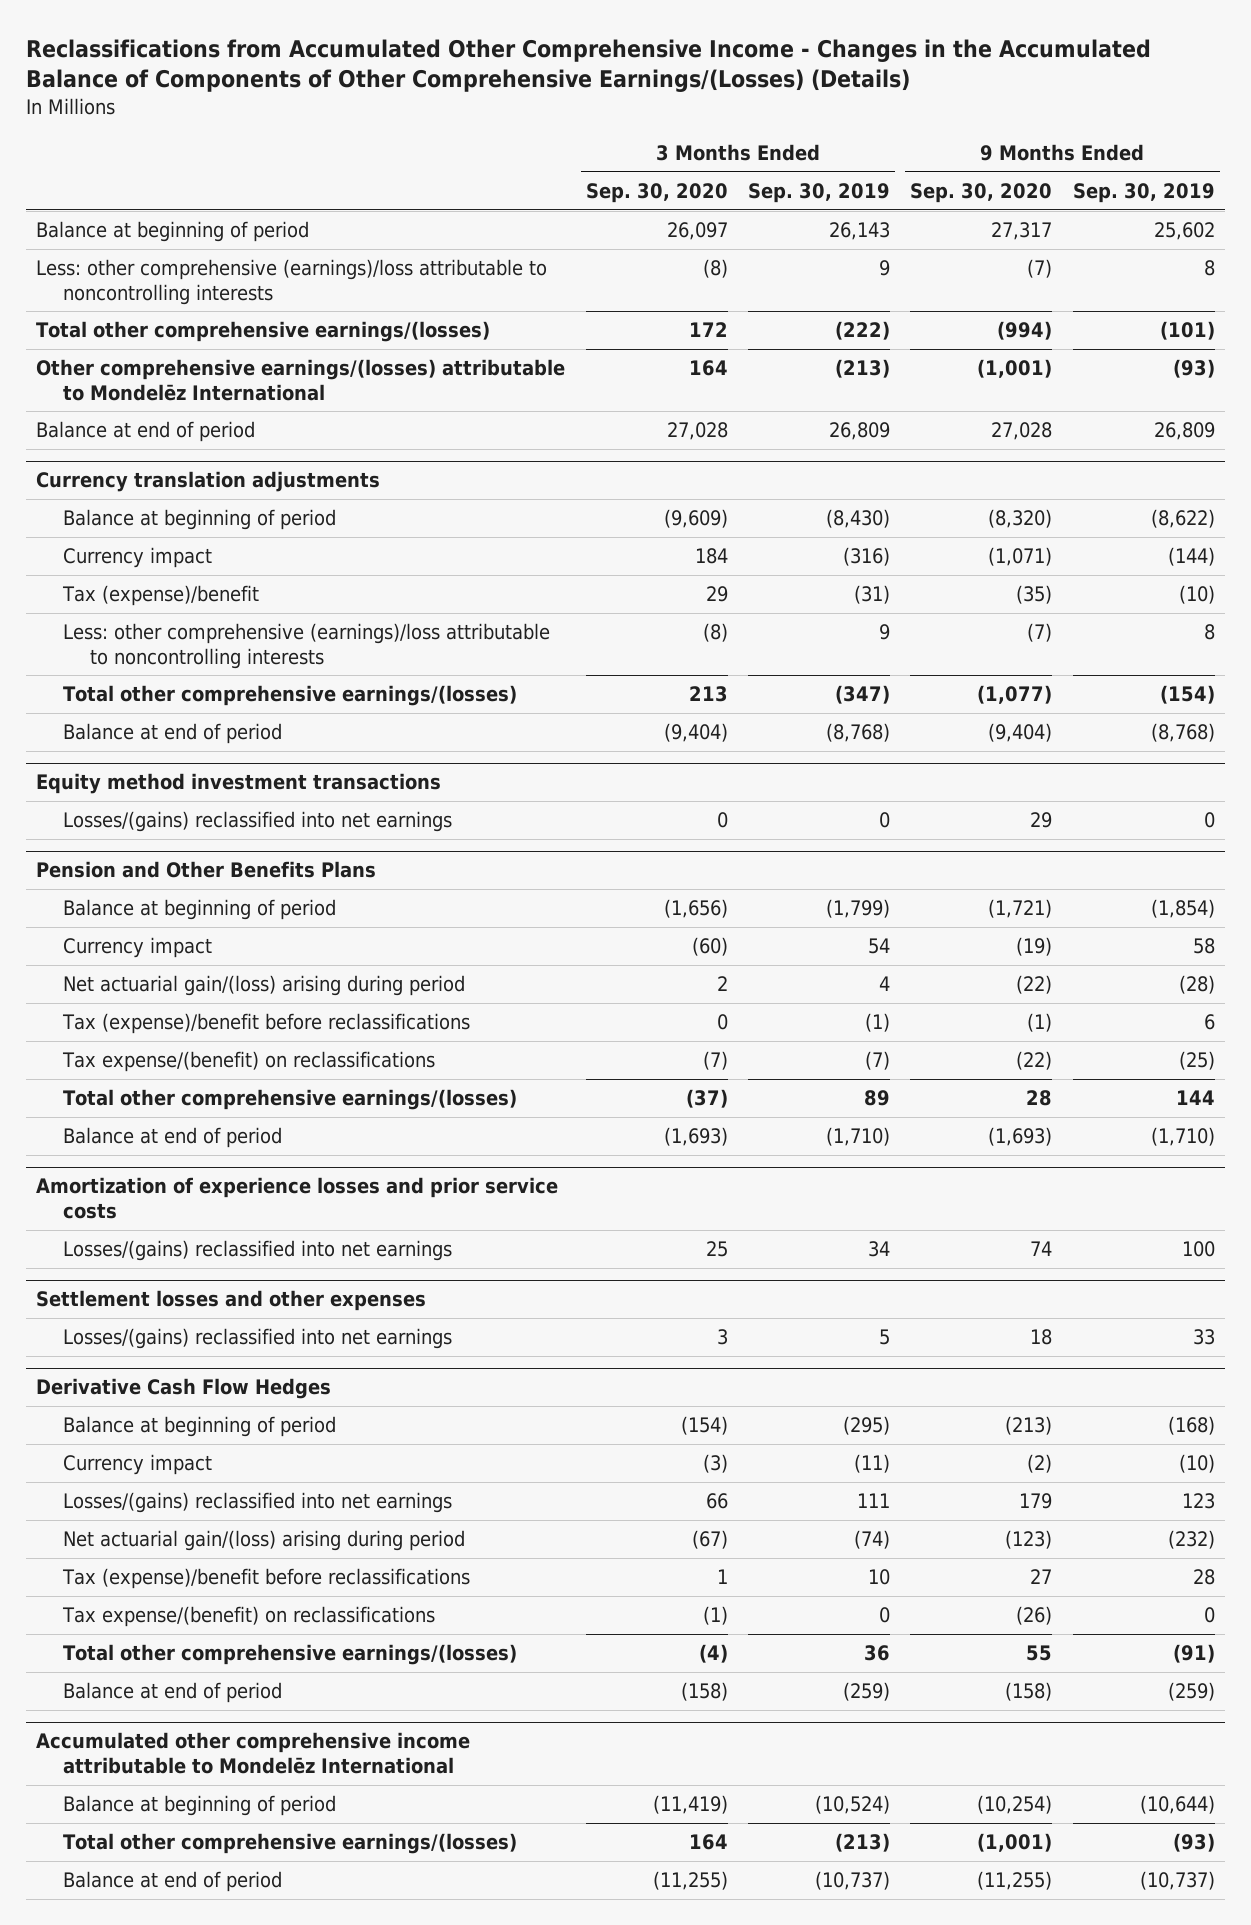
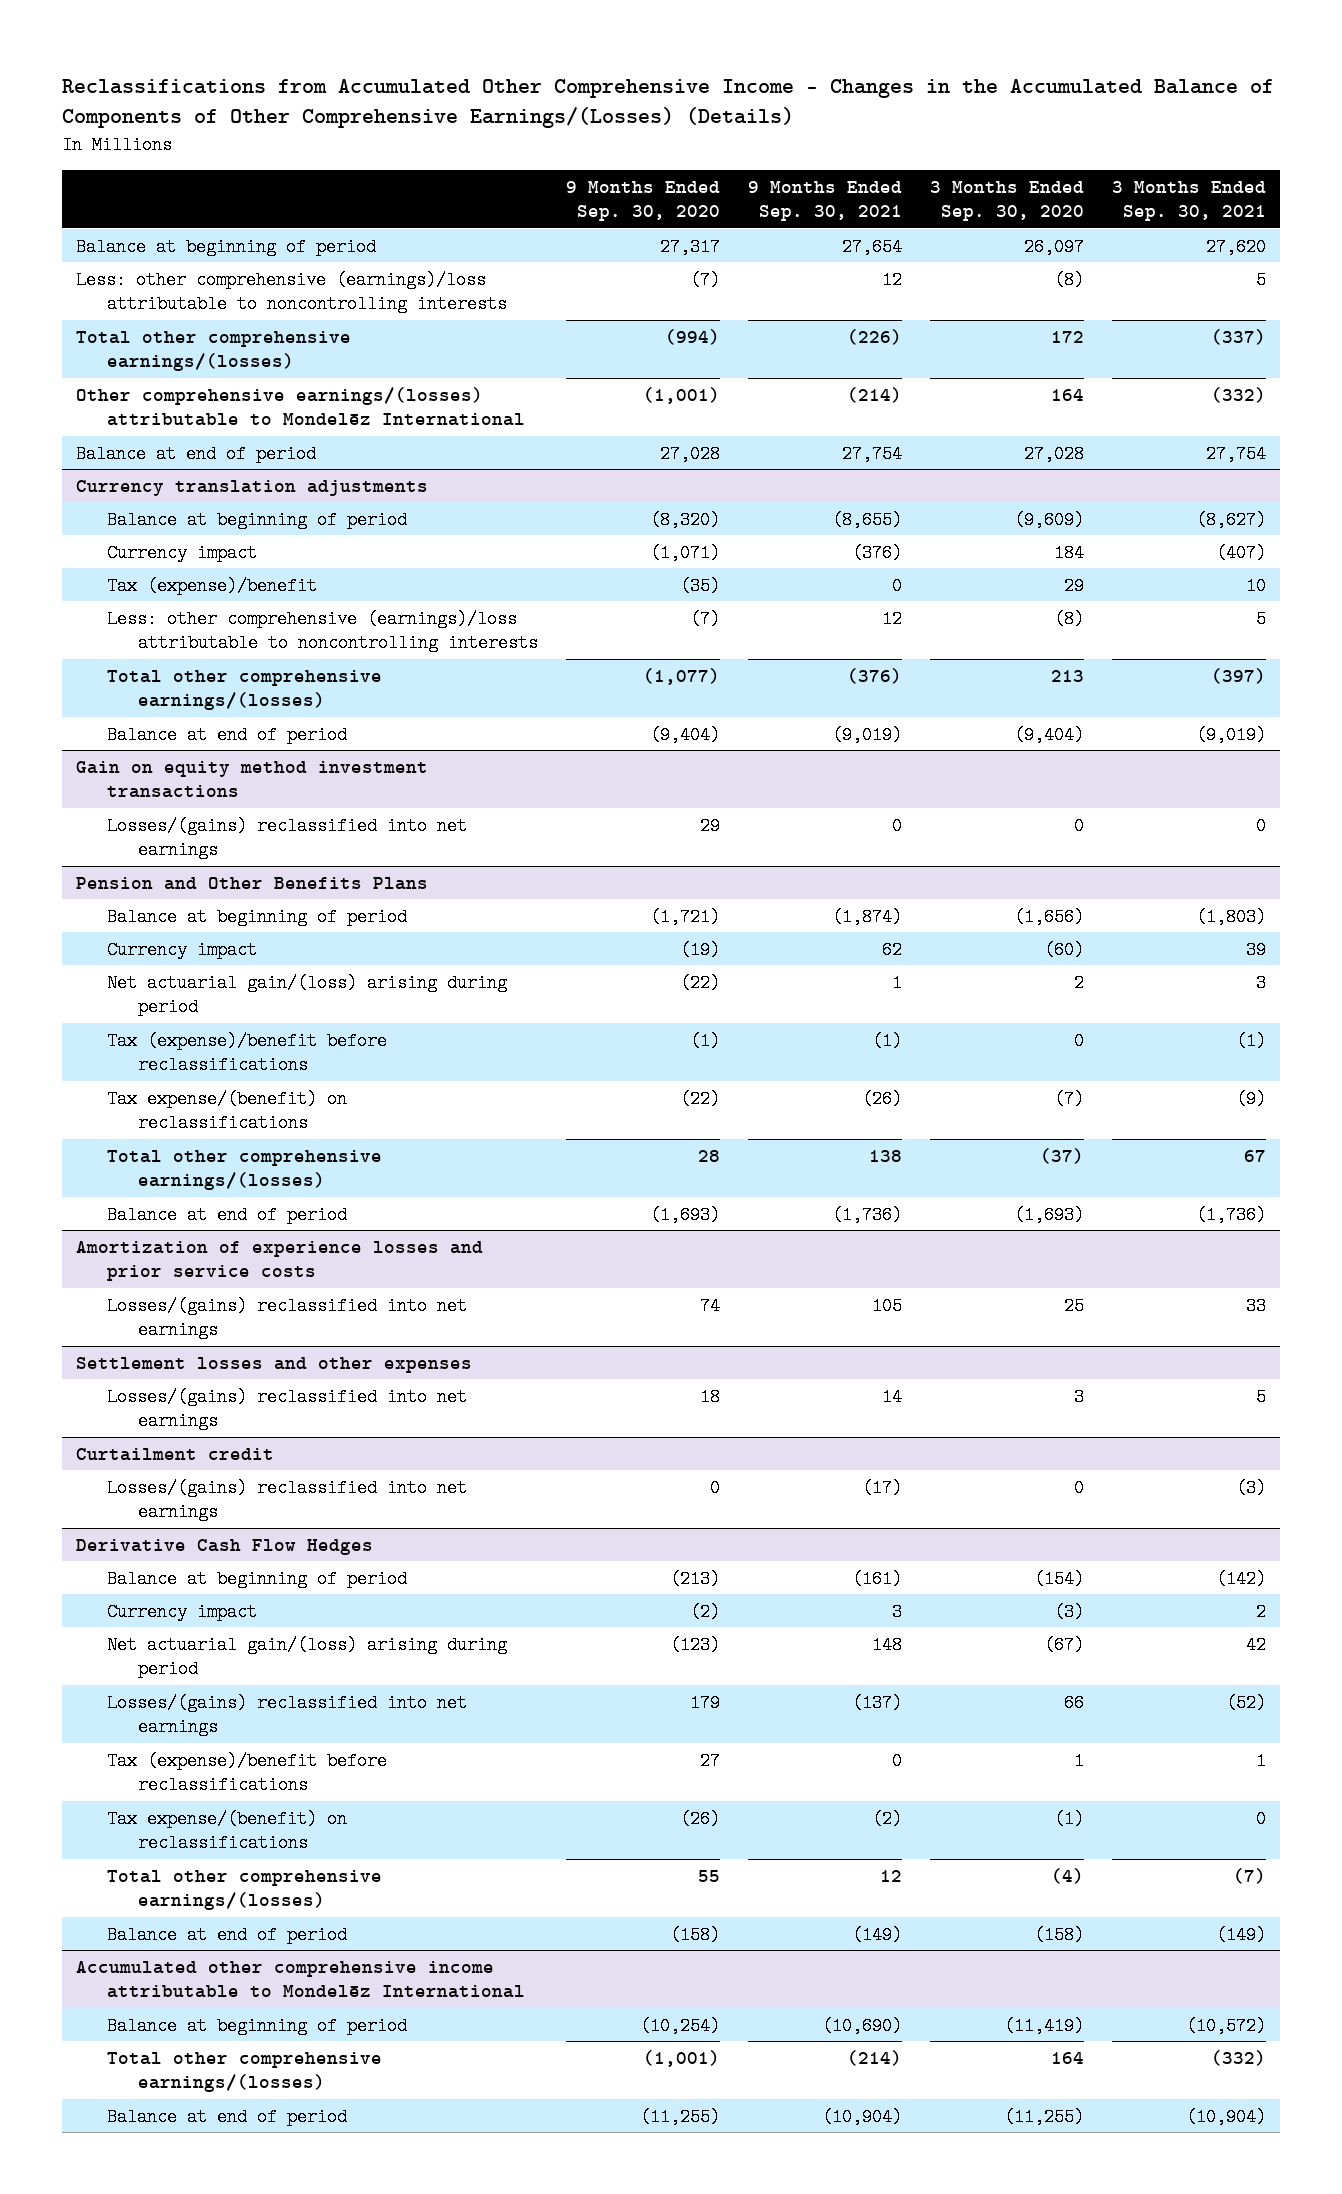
- | 3 Months Ended Sep. 30, 2020 | 3 Months Ended Sep. 30, 2019 | 9 Months Ended Sep. 30, 2020 | 9 Months Ended Sep. 30, 2019
+ | 9 Months Ended Sep. 30, 2020 | 9 Months Ended Sep. 30, 2021 | 3 Months Ended Sep. 30, 2020 | 3 Months Ended Sep. 30, 2021
- Equity method investment transactions
+ Gain on equity method investment transactions
+ Curtailment credit
+ Losses/(gains) reclassified into net earnings | 0 | (17) | 0 | (3)
@ Derivative Cash Flow Hedges
moved down: Losses/(gains) reclassified into net earnings | 179 | (137) | 66 | (52)

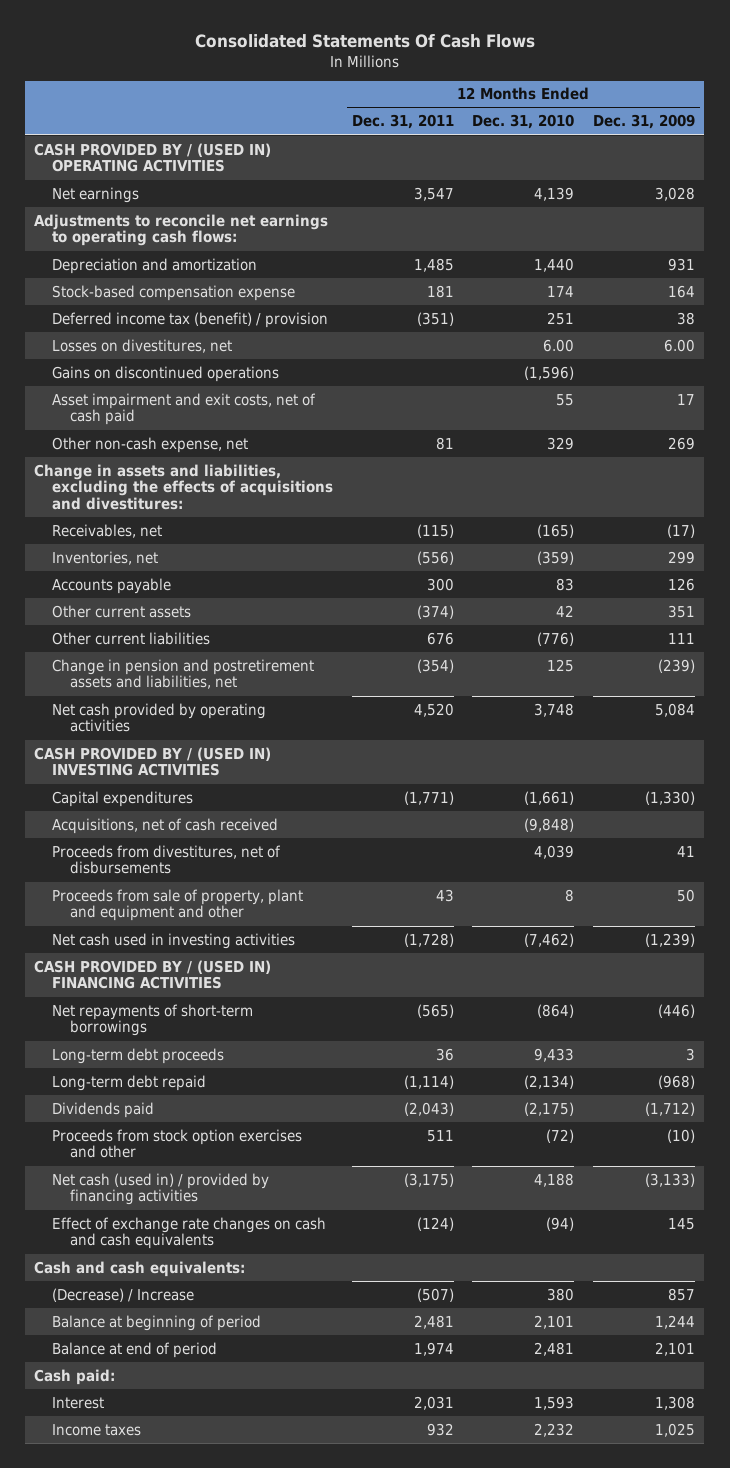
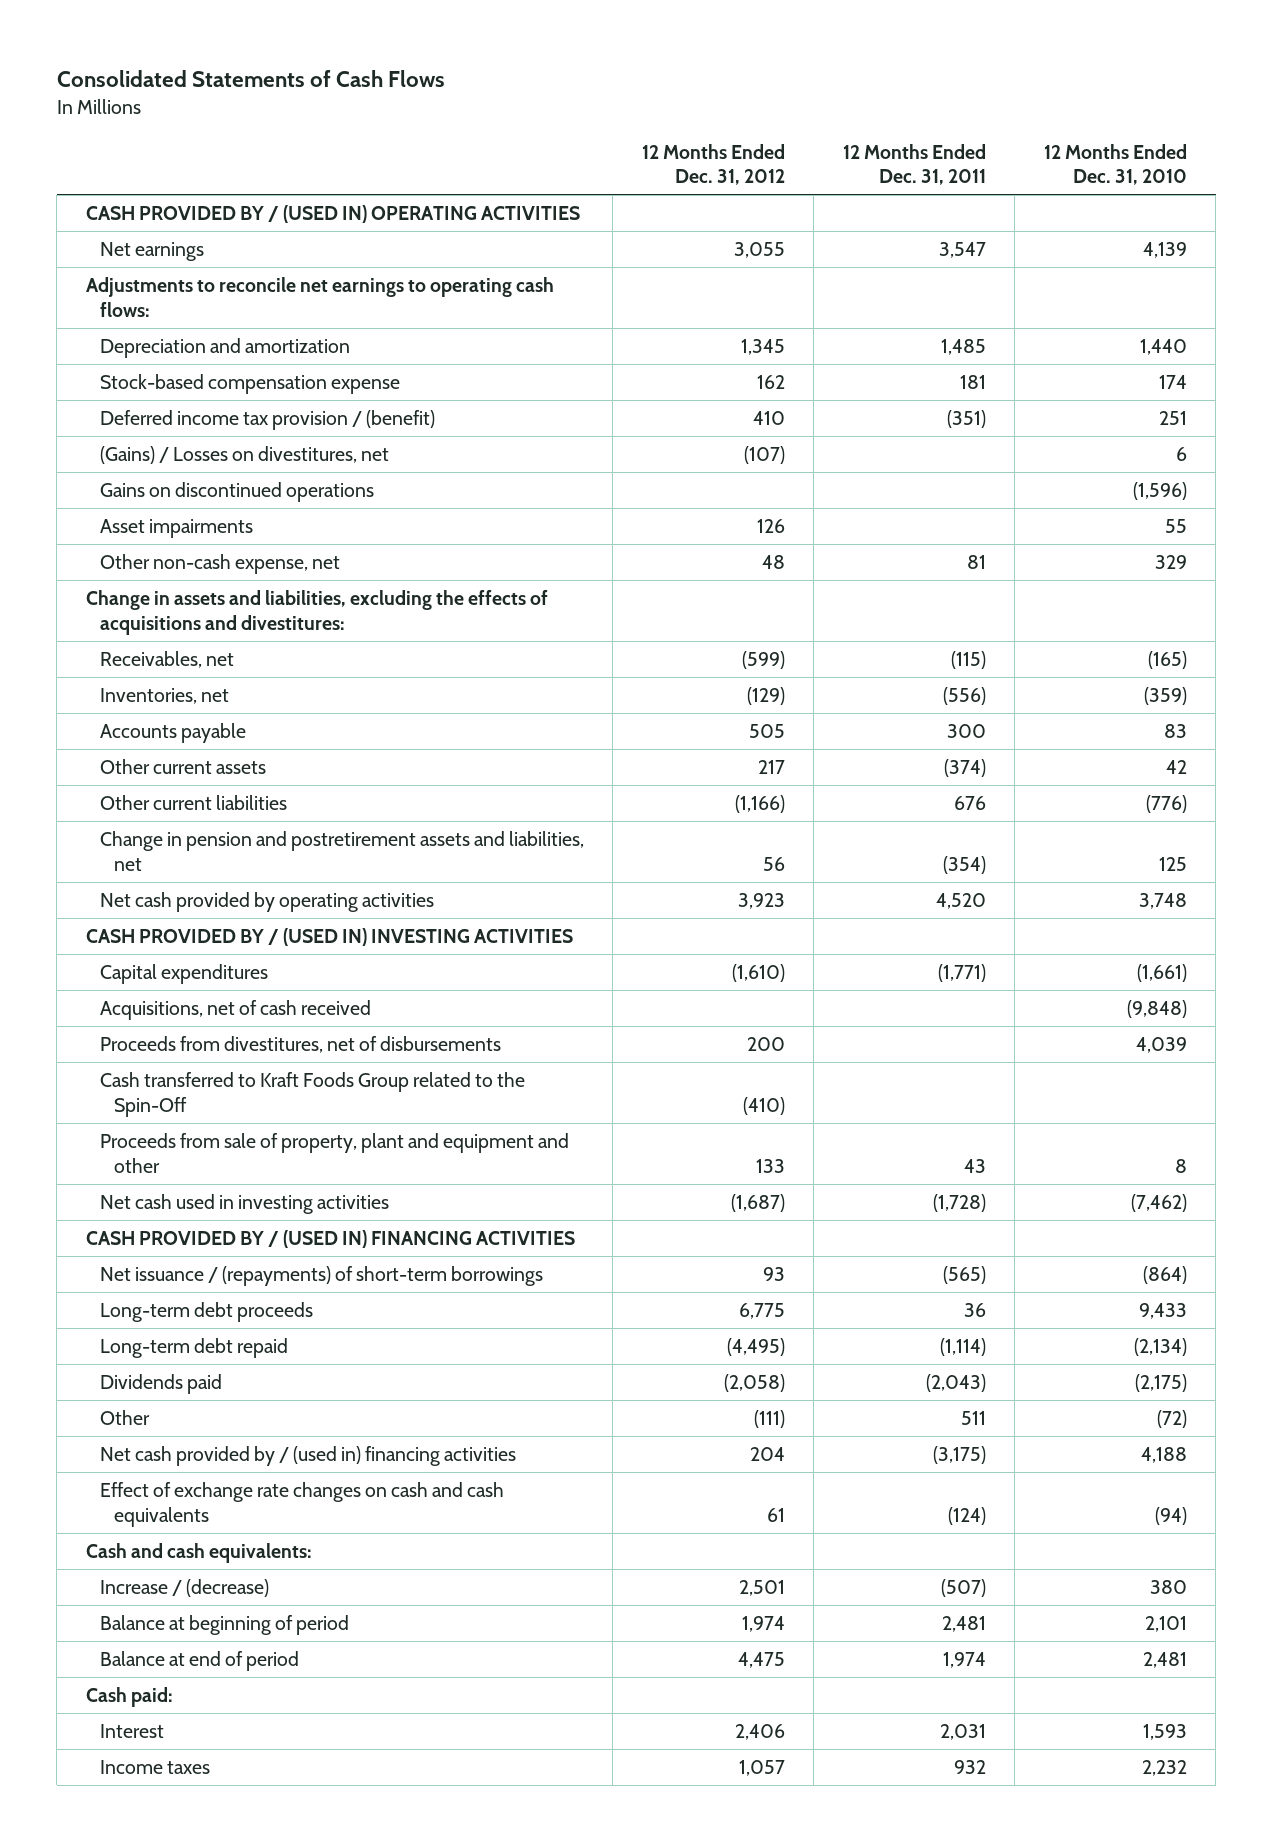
- Consolidated Statements Of Cash Flows
+ Consolidated Statements of Cash Flows
- | 12 Months Ended Dec. 31, 2011 | 12 Months Ended Dec. 31, 2010 | 12 Months Ended Dec. 31, 2009
+ | 12 Months Ended Dec. 31, 2012 | 12 Months Ended Dec. 31, 2011 | 12 Months Ended Dec. 31, 2010
- Deferred income tax (benefit) / provision | (351) | 251 | 38
- Losses on divestitures, net | | 6.00 | 6.00
+ Deferred income tax provision / (benefit) | 410 | (351) | 251
+ (Gains) / Losses on divestitures, net | (107) | | 6
- Asset impairment and exit costs, net of cash paid | | 55 | 17
+ Asset impairments | 126 | | 55
+ Cash transferred to Kraft Foods Group related to the Spin-Off | (410) | |
- Net repayments of short-term borrowings | (565) | (864) | (446)
+ Net issuance / (repayments) of short-term borrowings | 93 | (565) | (864)
- Proceeds from stock option exercises and other | 511 | (72) | (10)
- Net cash (used in) / provided by financing activities | (3,175) | 4,188 | (3,133)
+ Other | (111) | 511 | (72)
+ Net cash provided by / (used in) financing activities | 204 | (3,175) | 4,188
- (Decrease) / Increase | (507) | 380 | 857
+ Increase / (decrease) | 2,501 | (507) | 380

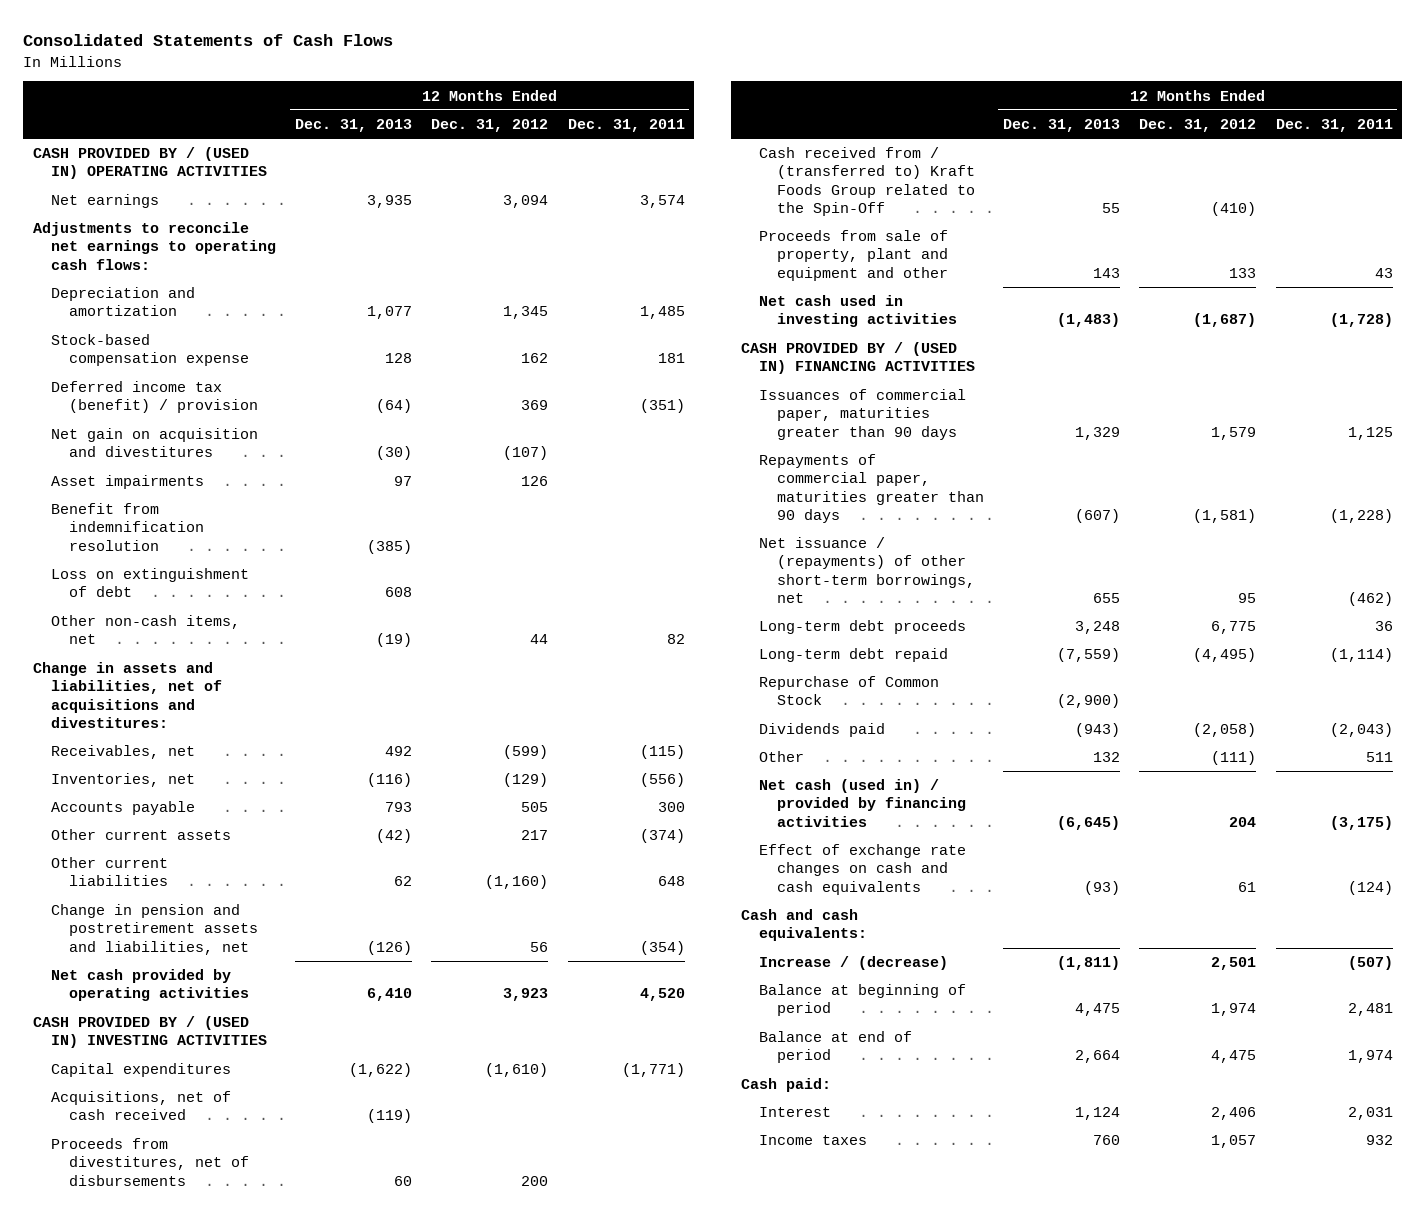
- | 12 Months Ended Dec. 31, 2012 | 12 Months Ended Dec. 31, 2011 | 12 Months Ended Dec. 31, 2010
+ | 12 Months Ended Dec. 31, 2013 | 12 Months Ended Dec. 31, 2012 | 12 Months Ended Dec. 31, 2011
- Net earnings | 3,055 | 3,547 | 4,139
+ Net earnings | 3,935 | 3,094 | 3,574
- Deferred income tax provision / (benefit) | 410 | (351) | 251
- (Gains) / Losses on divestitures, net | (107) | | 6
- Gains on discontinued operations | | | (1,596)
+ Deferred income tax (benefit) / provision | (64) | 369 | (351)
+ Net gain on acquisition and divestitures | (30) | (107) |
- Other non-cash expense, net | 48 | 81 | 329
- Change in assets and liabilities, excluding the effects of acquisitions and divestitures:
+ Benefit from indemnification resolution | (385) | |
+ Loss on extinguishment of debt | 608 | |
+ Other non-cash items, net | (19) | 44 | 82
+ Change in assets and liabilities, net of acquisitions and divestitures:
- Other current liabilities | (1,166) | 676 | (776)
+ Other current liabilities | 62 | (1,160) | 648
- Cash transferred to Kraft Foods Group related to the Spin-Off | (410) | |
+ Cash received from / (transferred to) Kraft Foods Group related to the Spin-Off | 55 | (410) |
- Net issuance / (repayments) of short-term borrowings | 93 | (565) | (864)
+ Issuances of commercial paper, maturities greater than 90 days | 1,329 | 1,579 | 1,125
+ Repayments of commercial paper, maturities greater than 90 days | (607) | (1,581) | (1,228)
+ Net issuance / (repayments) of other short-term borrowings, net | 655 | 95 | (462)
+ Repurchase of Common Stock | (2,900) | |
- Net cash provided by / (used in) financing activities | 204 | (3,175) | 4,188
+ Net cash (used in) / provided by financing activities | (6,645) | 204 | (3,175)

